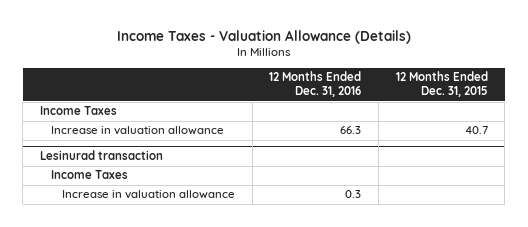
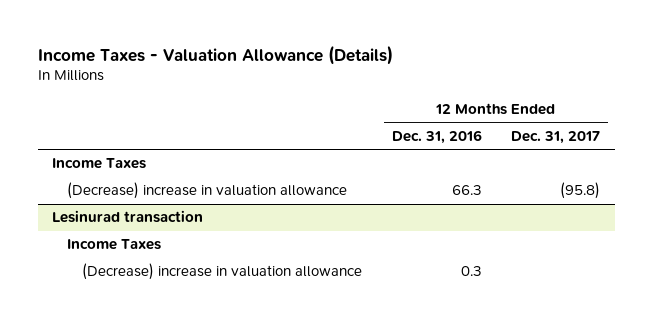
- | 12 Months Ended Dec. 31, 2016 | 12 Months Ended Dec. 31, 2015
+ | 12 Months Ended Dec. 31, 2016 | 12 Months Ended Dec. 31, 2017
- Increase in valuation allowance | 66.3 | 40.7
+ (Decrease) increase in valuation allowance | 66.3 | (95.8)
@ Lesinurad transaction
- Increase in valuation allowance | 0.3 |
+ (Decrease) increase in valuation allowance | 0.3 |

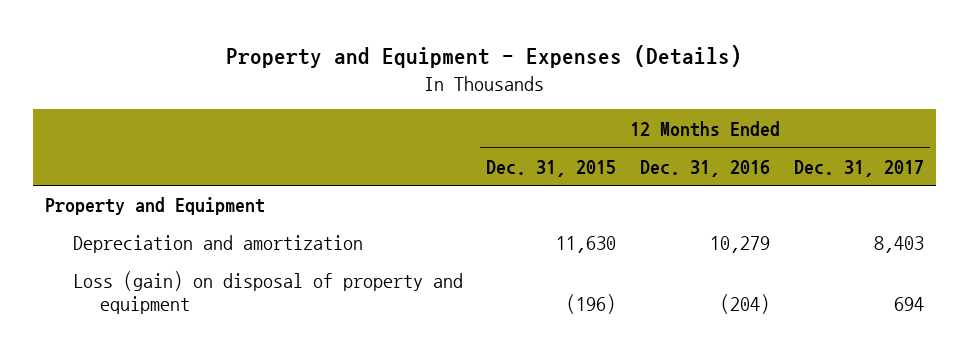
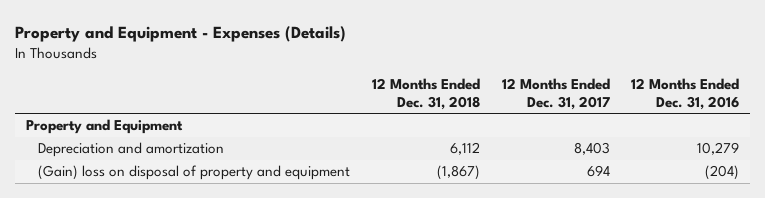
- | 12 Months Ended Dec. 31, 2015 | 12 Months Ended Dec. 31, 2016 | 12 Months Ended Dec. 31, 2017
+ | 12 Months Ended Dec. 31, 2018 | 12 Months Ended Dec. 31, 2017 | 12 Months Ended Dec. 31, 2016
- Loss (gain) on disposal of property and equipment | (196) | (204) | 694
+ (Gain) loss on disposal of property and equipment | (1,867) | 694 | (204)

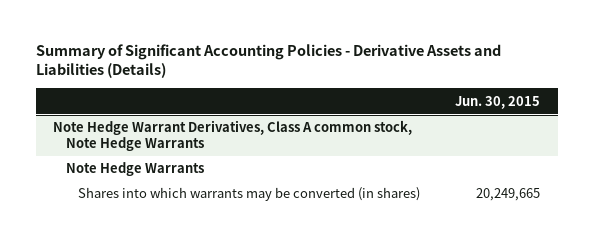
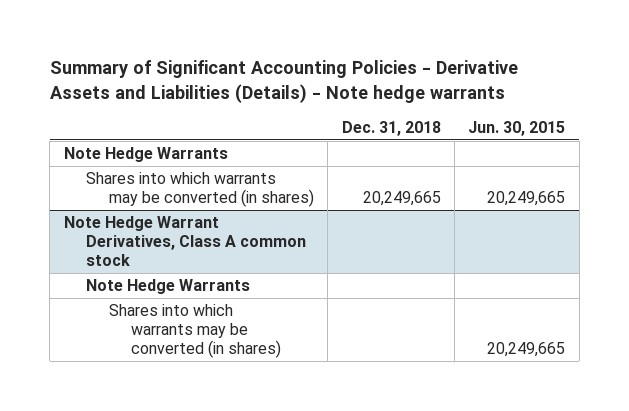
- Summary of Significant Accounting Policies - Derivative Assets and Liabilities (Details)
+ Summary of Significant Accounting Policies - Derivative Assets and Liabilities (Details) - Note hedge warrants
- | Jun. 30, 2015
+ | Dec. 31, 2018 | Jun. 30, 2015
- Note Hedge Warrant Derivatives, Class A common stock, Note Hedge Warrants
+ Note Hedge Warrant Derivatives, Class A common stock
+ Note Hedge Warrants
+ Shares into which warrants may be converted (in shares) | | 20,249,665

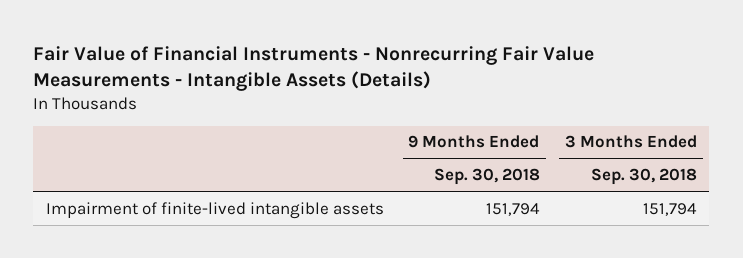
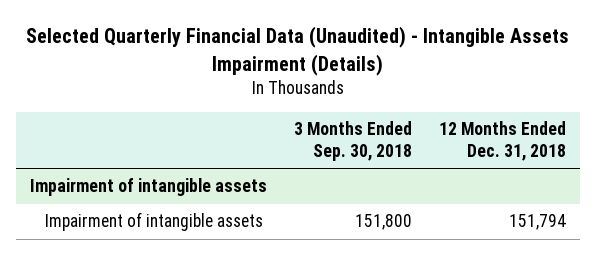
- Fair Value of Financial Instruments - Nonrecurring Fair Value Measurements - Intangible Assets (Details)
+ Selected Quarterly Financial Data (Unaudited) - Intangible Assets Impairment (Details)
- | 9 Months Ended Sep. 30, 2018 | 3 Months Ended Sep. 30, 2018
+ | 3 Months Ended Sep. 30, 2018 | 12 Months Ended Dec. 31, 2018
- Impairment of finite-lived intangible assets | 151,794 | 151,794
+ Impairment of intangible assets
+ Impairment of intangible assets | 151,800 | 151,794

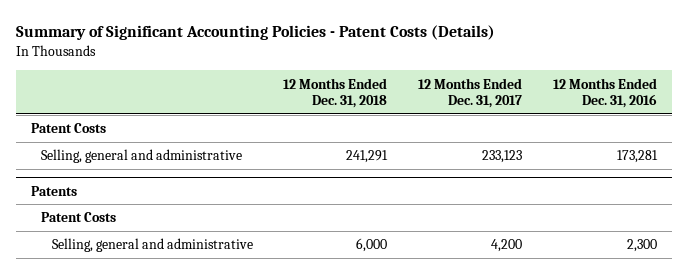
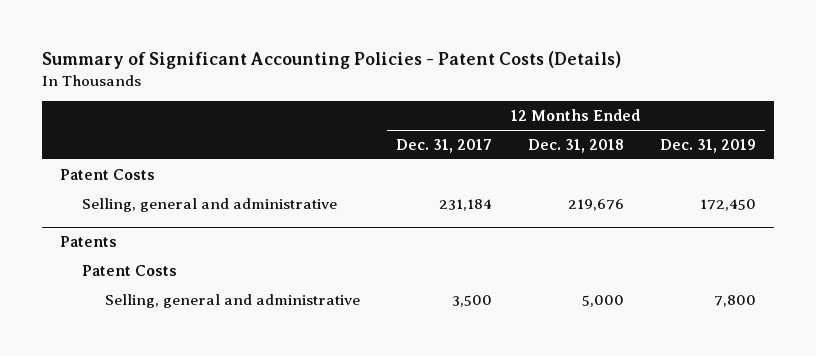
- | 12 Months Ended Dec. 31, 2018 | 12 Months Ended Dec. 31, 2017 | 12 Months Ended Dec. 31, 2016
+ | 12 Months Ended Dec. 31, 2017 | 12 Months Ended Dec. 31, 2018 | 12 Months Ended Dec. 31, 2019
- Selling, general and administrative | 241,291 | 233,123 | 173,281
+ Selling, general and administrative | 231,184 | 219,676 | 172,450
@ Patents
- Selling, general and administrative | 6,000 | 4,200 | 2,300
+ Selling, general and administrative | 3,500 | 5,000 | 7,800

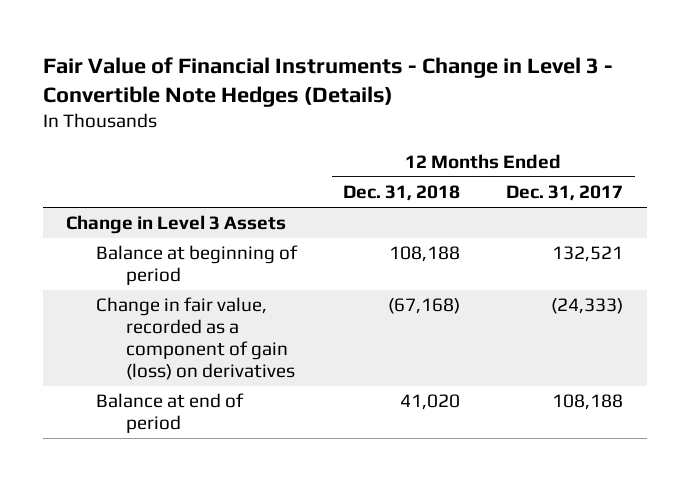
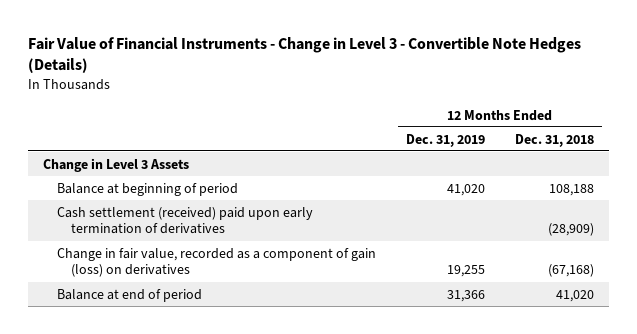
- | 12 Months Ended Dec. 31, 2018 | 12 Months Ended Dec. 31, 2017
+ | 12 Months Ended Dec. 31, 2019 | 12 Months Ended Dec. 31, 2018
+ Cash settlement (received) paid upon early termination of derivatives | | (28,909)

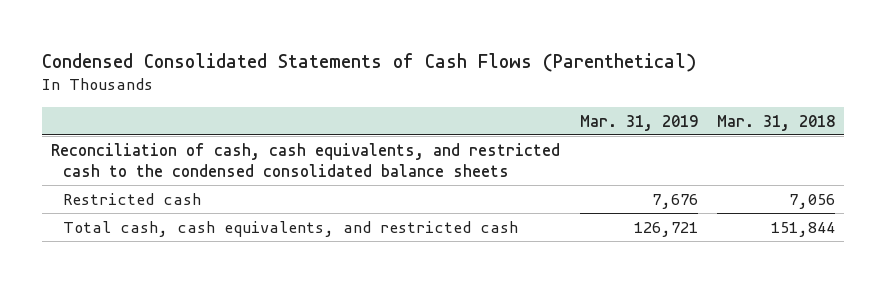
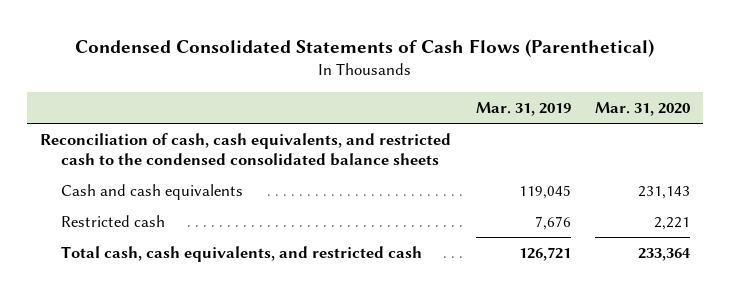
- | Mar. 31, 2019 | Mar. 31, 2018
+ | Mar. 31, 2019 | Mar. 31, 2020
+ Cash and cash equivalents | 119,045 | 231,143

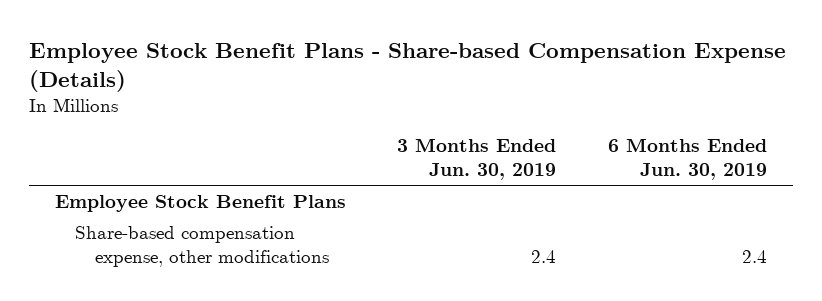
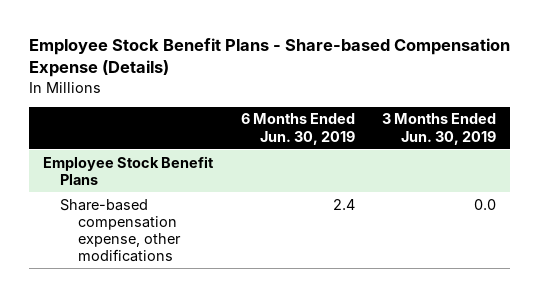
- | 3 Months Ended Jun. 30, 2019 | 6 Months Ended Jun. 30, 2019
+ | 6 Months Ended Jun. 30, 2019 | 3 Months Ended Jun. 30, 2019
- Share-based compensation expense, other modifications | 2.4 | 2.4
+ Share-based compensation expense, other modifications | 2.4 | 0.0

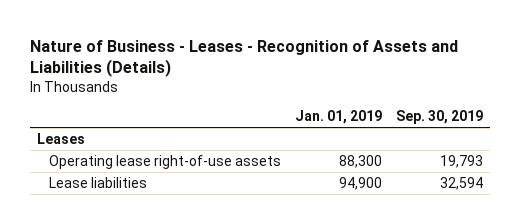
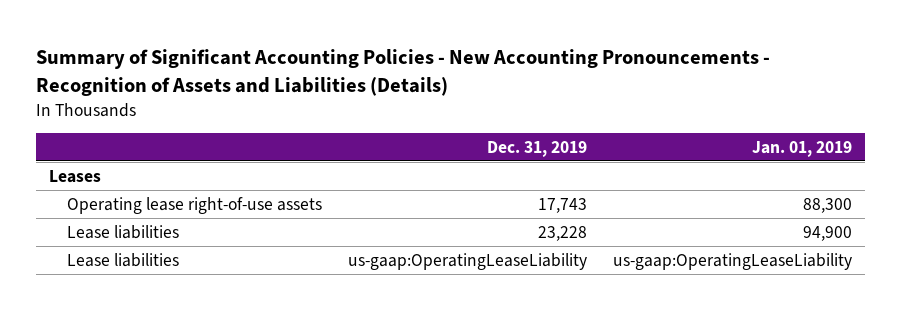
- Nature of Business - Leases - Recognition of Assets and Liabilities (Details)
+ Summary of Significant Accounting Policies - New Accounting Pronouncements - Recognition of Assets and Liabilities (Details)
- | Jan. 01, 2019 | Sep. 30, 2019
+ | Dec. 31, 2019 | Jan. 01, 2019
+ Lease liabilities | us-gaap:OperatingLeaseLiability | us-gaap:OperatingLeaseLiability

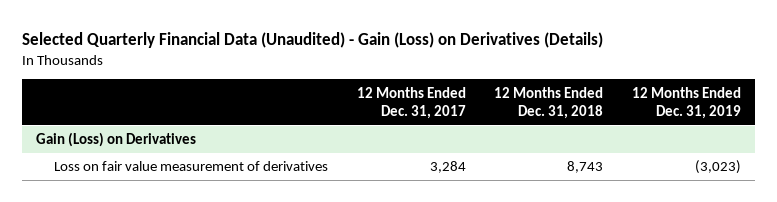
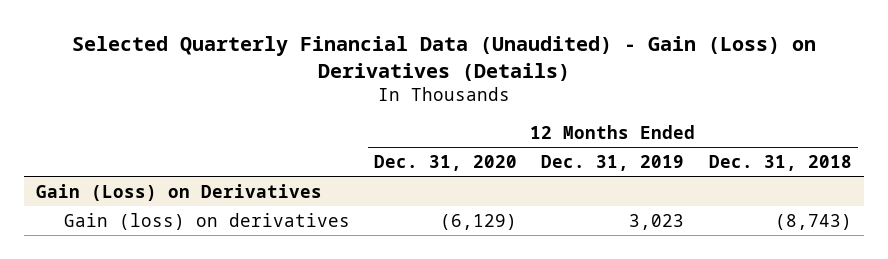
- | 12 Months Ended Dec. 31, 2017 | 12 Months Ended Dec. 31, 2018 | 12 Months Ended Dec. 31, 2019
+ | 12 Months Ended Dec. 31, 2020 | 12 Months Ended Dec. 31, 2019 | 12 Months Ended Dec. 31, 2018
- Loss on fair value measurement of derivatives | 3,284 | 8,743 | (3,023)
+ Gain (loss) on derivatives | (6,129) | 3,023 | (8,743)

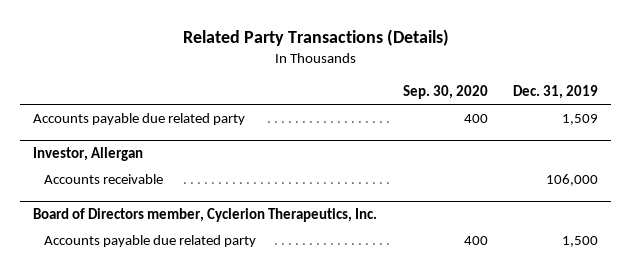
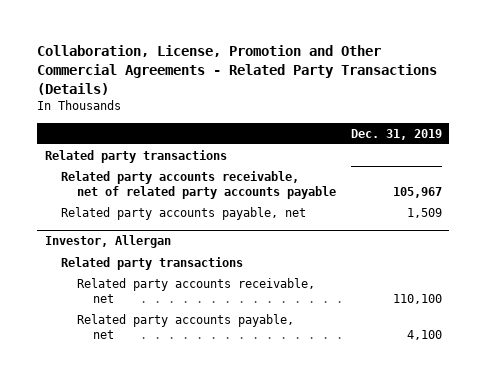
- Related Party Transactions (Details)
+ Collaboration, License, Promotion and Other Commercial Agreements - Related Party Transactions (Details)
- | Sep. 30, 2020 | Dec. 31, 2019
+ | Dec. 31, 2019
- Accounts payable due related party | 400 | 1,509
+ Related party transactions
+ Related party accounts receivable, net of related party accounts payable | 105,967
+ Related party accounts payable, net | 1,509
@ Investor, Allergan
- Accounts receivable | | 106,000
- Board of Directors member, Cyclerion Therapeutics, Inc.
- Accounts payable due related party | 400 | 1,500
@ Investor, Allergan
+ Related party transactions
+ Related party accounts receivable, net | 110,100
+ Related party accounts payable, net | 4,100

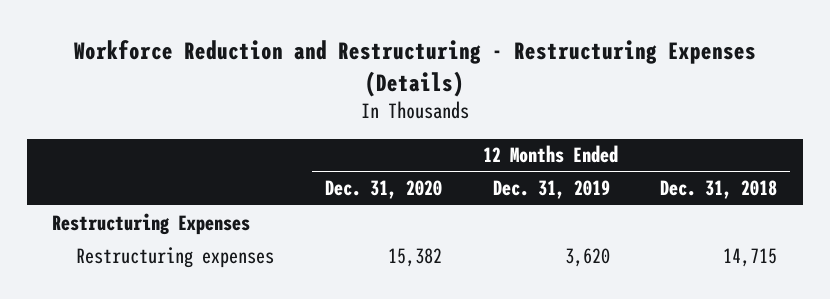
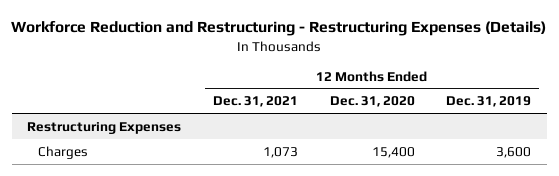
- | 12 Months Ended Dec. 31, 2020 | 12 Months Ended Dec. 31, 2019 | 12 Months Ended Dec. 31, 2018
+ | 12 Months Ended Dec. 31, 2021 | 12 Months Ended Dec. 31, 2020 | 12 Months Ended Dec. 31, 2019
- Restructuring expenses | 15,382 | 3,620 | 14,715
+ Charges | 1,073 | 15,400 | 3,600

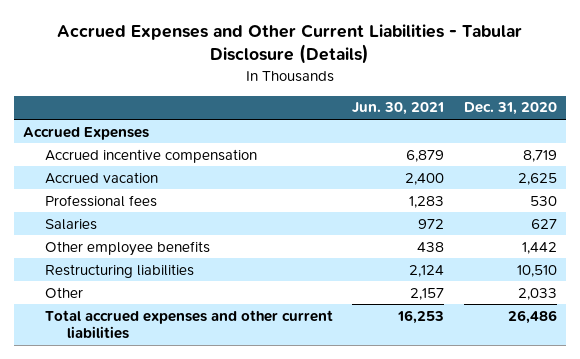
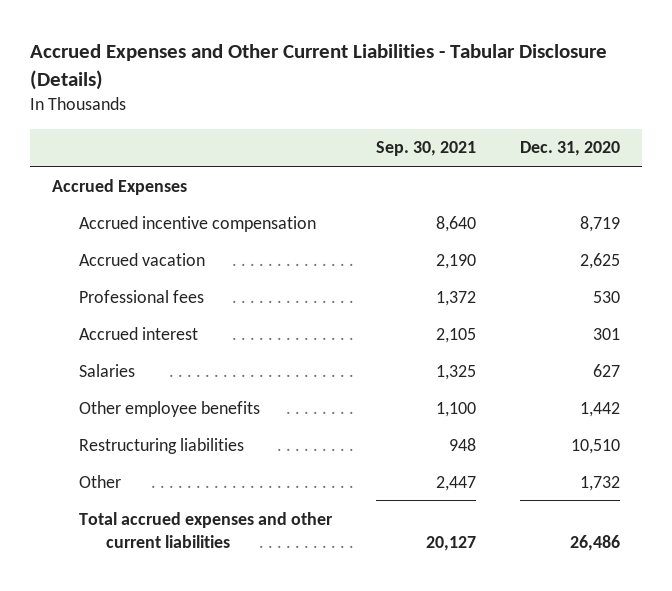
- | Jun. 30, 2021 | Dec. 31, 2020
+ | Sep. 30, 2021 | Dec. 31, 2020
+ Accrued interest | 2,105 | 301
- Other | 2,157 | 2,033
+ Other | 2,447 | 1,732

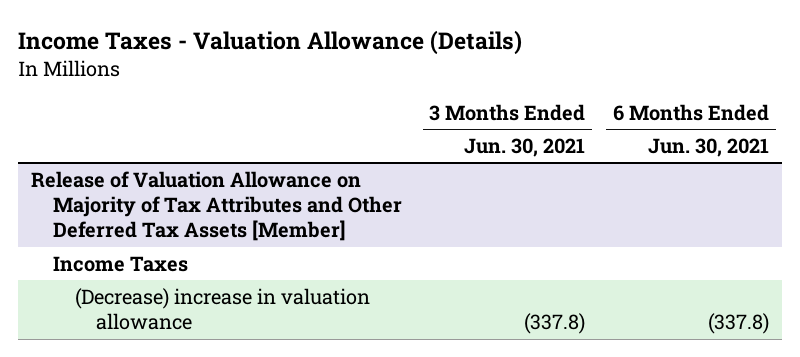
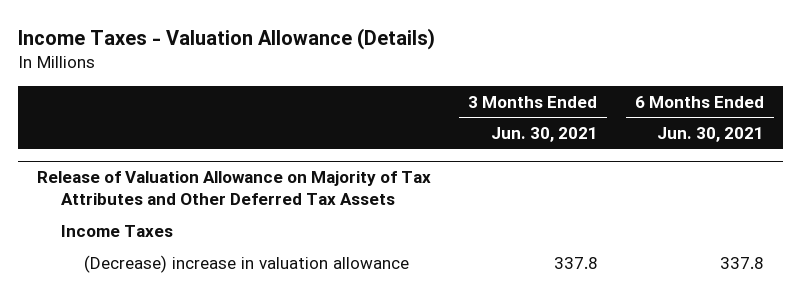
- Release of Valuation Allowance on Majority of Tax Attributes and Other Deferred Tax Assets [Member]
+ Release of Valuation Allowance on Majority of Tax Attributes and Other Deferred Tax Assets
- (Decrease) increase in valuation allowance | (337.8) | (337.8)
+ (Decrease) increase in valuation allowance | 337.8 | 337.8

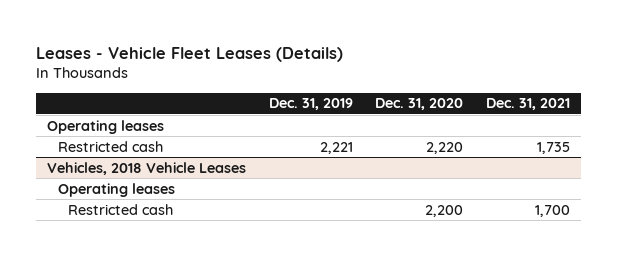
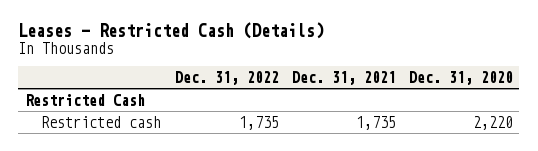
- Leases - Vehicle Fleet Leases (Details)
+ Leases - Restricted Cash (Details)
- | Dec. 31, 2019 | Dec. 31, 2020 | Dec. 31, 2021
+ | Dec. 31, 2022 | Dec. 31, 2021 | Dec. 31, 2020
- Operating leases
+ Restricted Cash
- Vehicles, 2018 Vehicle Leases
- Operating leases
- Restricted cash | | 2,200 | 1,700

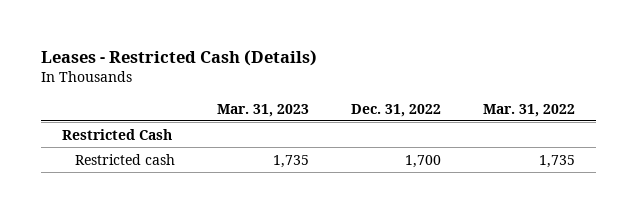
- | Dec. 31, 2022 | Dec. 31, 2021 | Dec. 31, 2020
+ | Mar. 31, 2023 | Dec. 31, 2022 | Mar. 31, 2022
- Restricted cash | 1,735 | 1,735 | 2,220
+ Restricted cash | 1,735 | 1,700 | 1,735

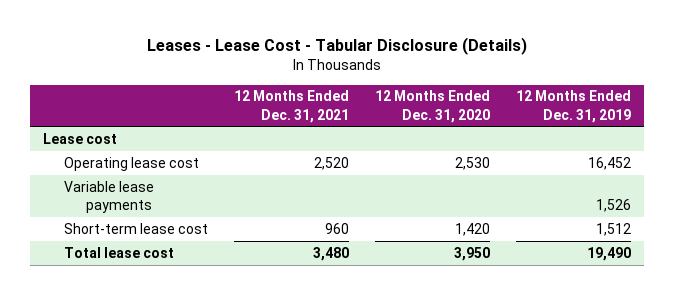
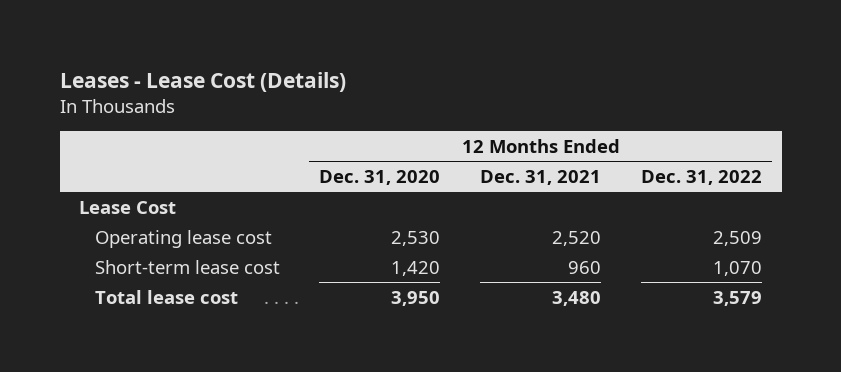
- Leases - Lease Cost - Tabular Disclosure (Details)
+ Leases - Lease Cost (Details)
- | 12 Months Ended Dec. 31, 2021 | 12 Months Ended Dec. 31, 2020 | 12 Months Ended Dec. 31, 2019
+ | 12 Months Ended Dec. 31, 2020 | 12 Months Ended Dec. 31, 2021 | 12 Months Ended Dec. 31, 2022
- Lease cost
+ Lease Cost
- Variable lease payments | | | 1,526

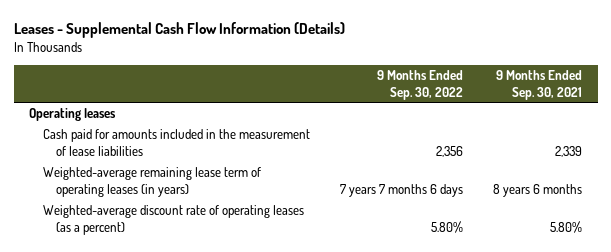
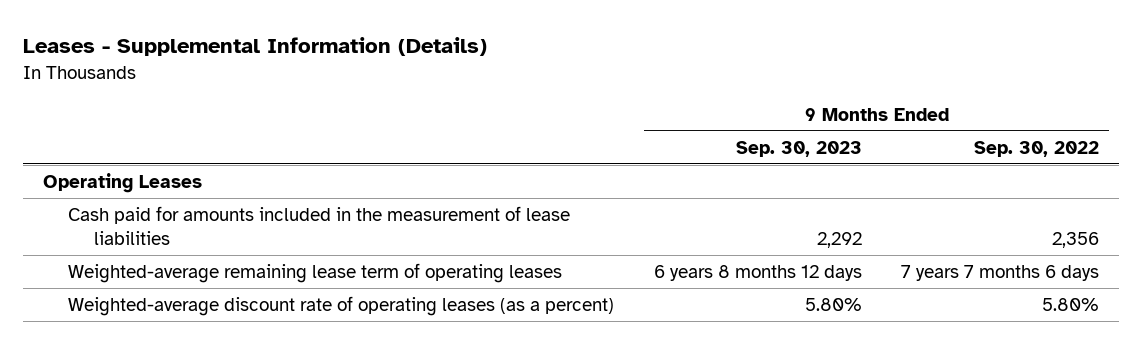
- Leases - Supplemental Cash Flow Information (Details)
+ Leases - Supplemental Information (Details)
- | 9 Months Ended Sep. 30, 2022 | 9 Months Ended Sep. 30, 2021
+ | 9 Months Ended Sep. 30, 2023 | 9 Months Ended Sep. 30, 2022
- Operating leases
+ Operating Leases
- Weighted-average remaining lease term of operating leases (in years) | 7 years 7 months 6 days | 8 years 6 months
+ Weighted-average remaining lease term of operating leases | 6 years 8 months 12 days | 7 years 7 months 6 days

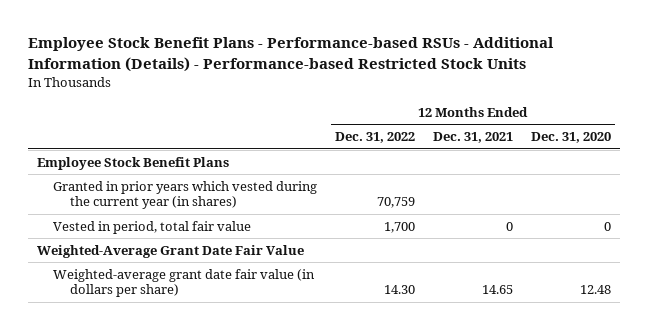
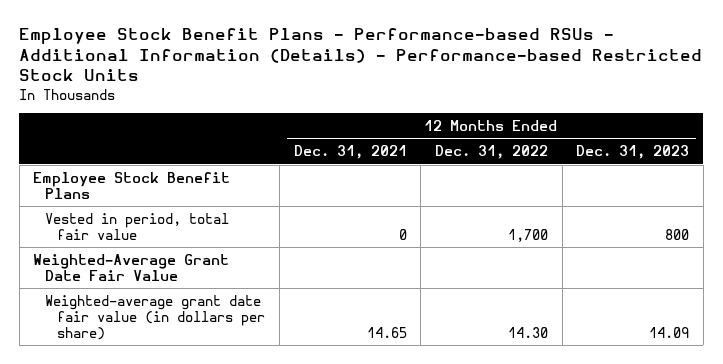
- | 12 Months Ended Dec. 31, 2022 | 12 Months Ended Dec. 31, 2021 | 12 Months Ended Dec. 31, 2020
+ | 12 Months Ended Dec. 31, 2021 | 12 Months Ended Dec. 31, 2022 | 12 Months Ended Dec. 31, 2023
- Granted in prior years which vested during the current year (in shares) | 70,759 | |

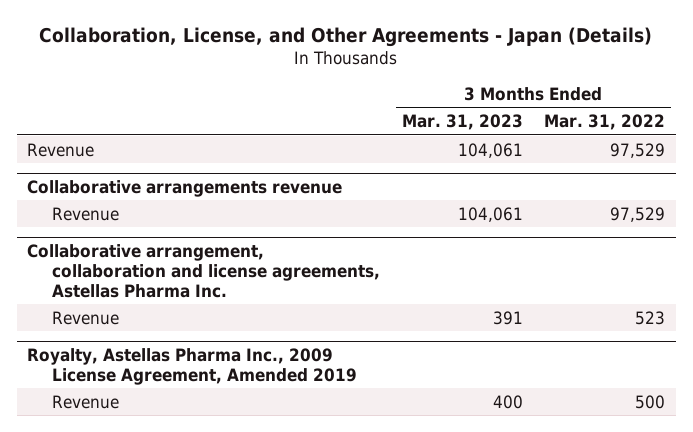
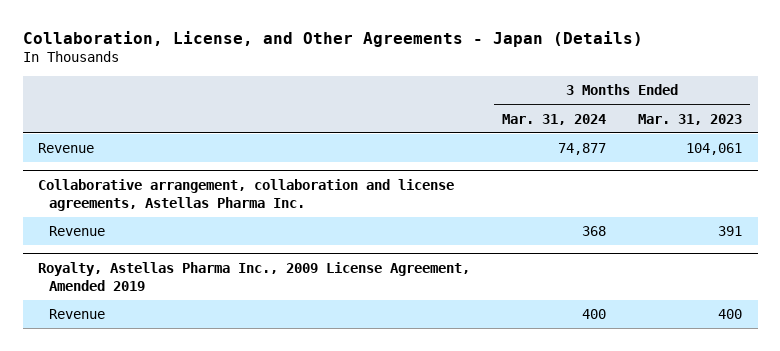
- | 3 Months Ended Mar. 31, 2023 | 3 Months Ended Mar. 31, 2022
+ | 3 Months Ended Mar. 31, 2024 | 3 Months Ended Mar. 31, 2023
- Collaborative arrangements revenue
- Revenue | 104,061 | 97,529

